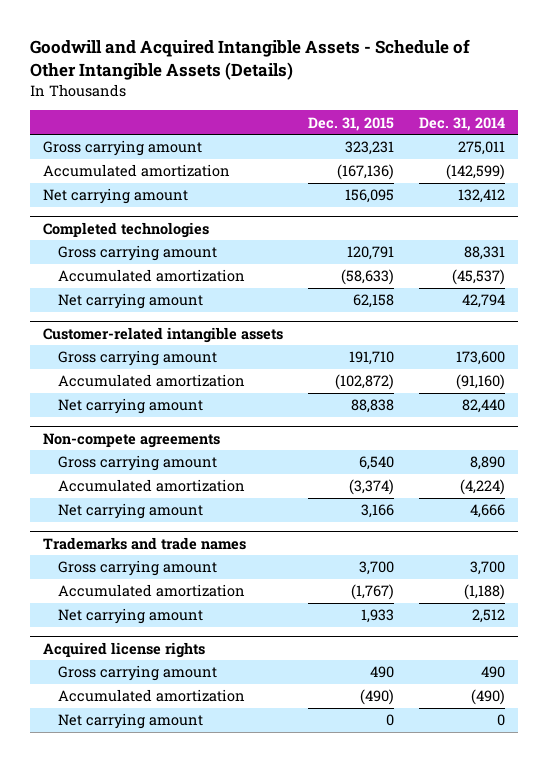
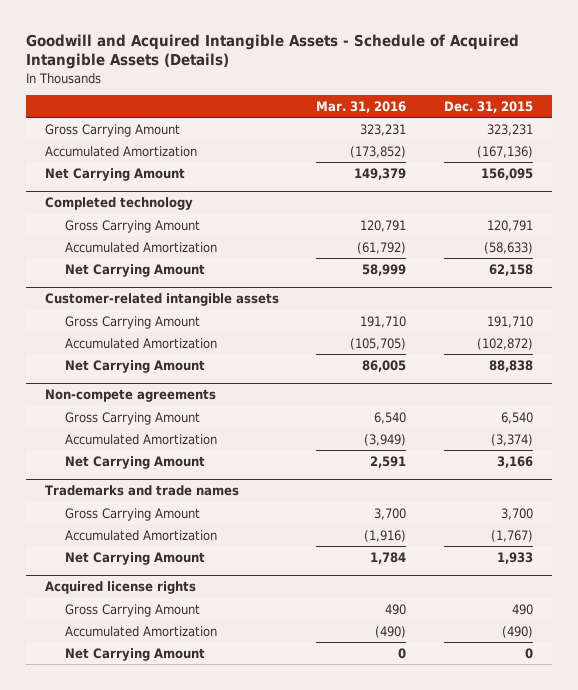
- Goodwill and Acquired Intangible Assets - Schedule of Other Intangible Assets (Details)
+ Goodwill and Acquired Intangible Assets - Schedule of Acquired Intangible Assets (Details)
- | Dec. 31, 2015 | Dec. 31, 2014
+ | Mar. 31, 2016 | Dec. 31, 2015
- Gross carrying amount | 323,231 | 275,011
- Accumulated amortization | (167,136) | (142,599)
- Net carrying amount | 156,095 | 132,412
- Completed technologies
- Gross carrying amount | 120,791 | 88,331
- Accumulated amortization | (58,633) | (45,537)
- Net carrying amount | 62,158 | 42,794
+ Gross Carrying Amount | 323,231 | 323,231
+ Accumulated Amortization | (173,852) | (167,136)
+ Net Carrying Amount | 149,379 | 156,095
+ Completed technology
+ Gross Carrying Amount | 120,791 | 120,791
+ Accumulated Amortization | (61,792) | (58,633)
+ Net Carrying Amount | 58,999 | 62,158
@ Customer-related intangible assets
- Gross carrying amount | 191,710 | 173,600
- Accumulated amortization | (102,872) | (91,160)
- Net carrying amount | 88,838 | 82,440
+ Gross Carrying Amount | 191,710 | 191,710
+ Accumulated Amortization | (105,705) | (102,872)
+ Net Carrying Amount | 86,005 | 88,838
@ Non-compete agreements
- Gross carrying amount | 6,540 | 8,890
- Accumulated amortization | (3,374) | (4,224)
- Net carrying amount | 3,166 | 4,666
+ Gross Carrying Amount | 6,540 | 6,540
+ Accumulated Amortization | (3,949) | (3,374)
+ Net Carrying Amount | 2,591 | 3,166
@ Trademarks and trade names
- Gross carrying amount | 3,700 | 3,700
- Accumulated amortization | (1,767) | (1,188)
- Net carrying amount | 1,933 | 2,512
+ Gross Carrying Amount | 3,700 | 3,700
+ Accumulated Amortization | (1,916) | (1,767)
+ Net Carrying Amount | 1,784 | 1,933
@ Acquired license rights
- Gross carrying amount | 490 | 490
- Accumulated amortization | (490) | (490)
- Net carrying amount | 0 | 0
+ Gross Carrying Amount | 490 | 490
+ Accumulated Amortization | (490) | (490)
+ Net Carrying Amount | 0 | 0

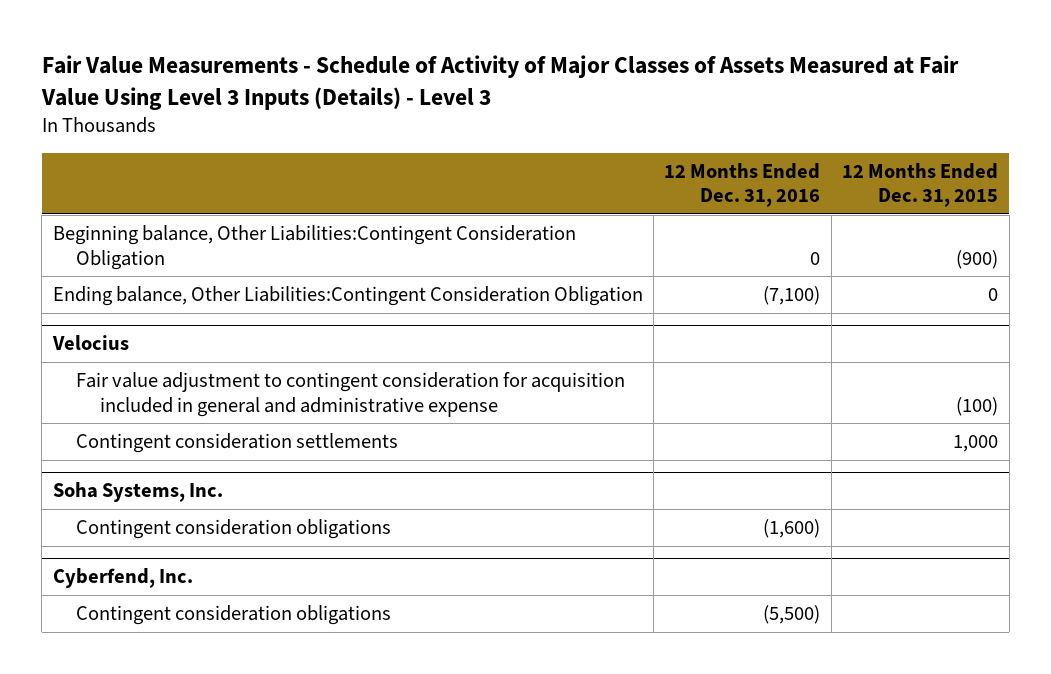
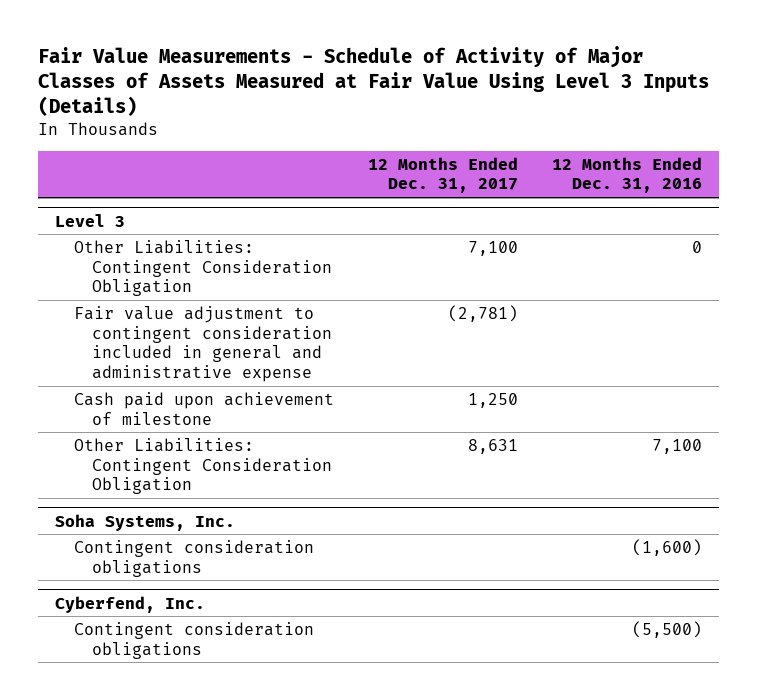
- Fair Value Measurements - Schedule of Activity of Major Classes of Assets Measured at Fair Value Using Level 3 Inputs (Details) - Level 3
+ Fair Value Measurements - Schedule of Activity of Major Classes of Assets Measured at Fair Value Using Level 3 Inputs (Details)
- | 12 Months Ended Dec. 31, 2016 | 12 Months Ended Dec. 31, 2015
+ | 12 Months Ended Dec. 31, 2017 | 12 Months Ended Dec. 31, 2016
- Beginning balance, Other Liabilities:Contingent Consideration Obligation | 0 | (900)
- Ending balance, Other Liabilities:Contingent Consideration Obligation | (7,100) | 0
- Velocius
- Fair value adjustment to contingent consideration for acquisition included in general and administrative expense | | (100)
- Contingent consideration settlements | | 1,000
+ Level 3
+ Other Liabilities: Contingent Consideration Obligation | 7,100 | 0
+ Fair value adjustment to contingent consideration included in general and administrative expense | (2,781) |
+ Cash paid upon achievement of milestone | 1,250 |
+ Other Liabilities: Contingent Consideration Obligation | 8,631 | 7,100

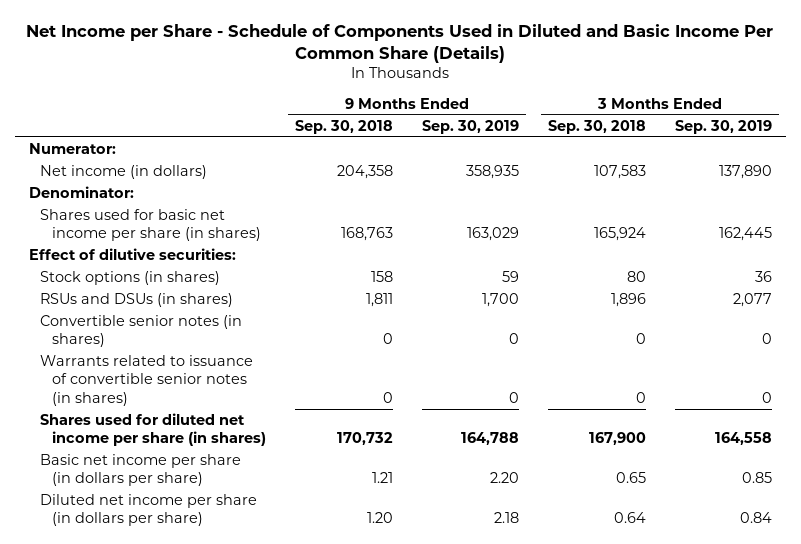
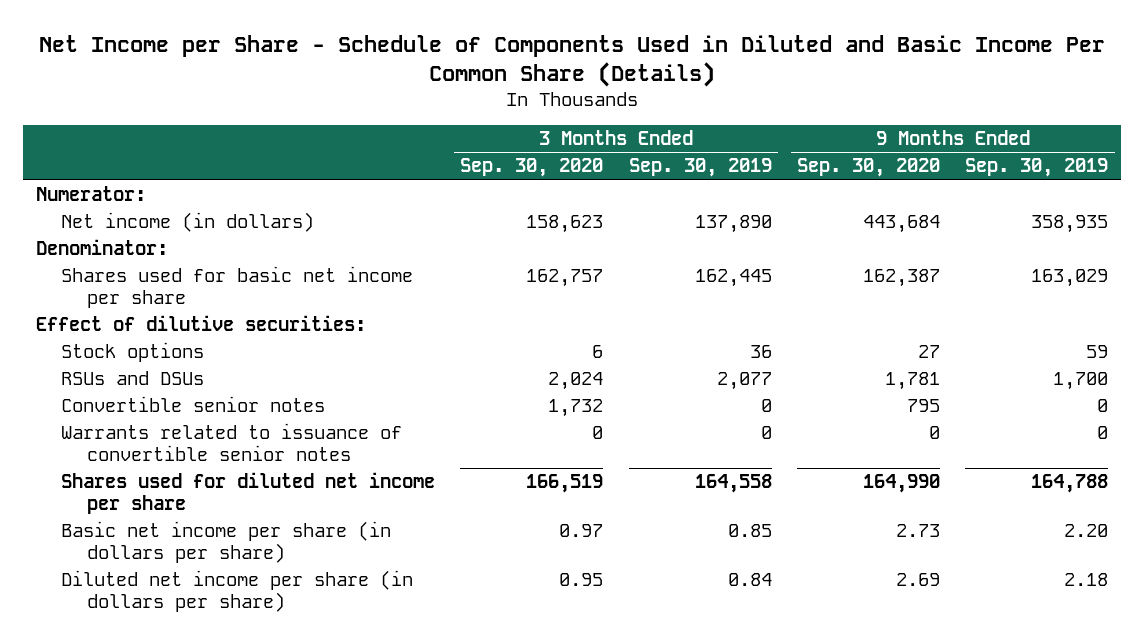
- | 9 Months Ended Sep. 30, 2018 | 9 Months Ended Sep. 30, 2019 | 3 Months Ended Sep. 30, 2018 | 3 Months Ended Sep. 30, 2019
+ | 3 Months Ended Sep. 30, 2020 | 3 Months Ended Sep. 30, 2019 | 9 Months Ended Sep. 30, 2020 | 9 Months Ended Sep. 30, 2019
- Shares used for basic net income per share (in shares) | 168,763 | 163,029 | 165,924 | 162,445
+ Shares used for basic net income per share | 162,757 | 162,445 | 162,387 | 163,029
- Stock options (in shares) | 158 | 59 | 80 | 36
- RSUs and DSUs (in shares) | 1,811 | 1,700 | 1,896 | 2,077
- Convertible senior notes (in shares) | 0 | 0 | 0 | 0
- Warrants related to issuance of convertible senior notes (in shares) | 0 | 0 | 0 | 0
- Shares used for diluted net income per share (in shares) | 170,732 | 164,788 | 167,900 | 164,558
+ Stock options | 6 | 36 | 27 | 59
+ RSUs and DSUs | 2,024 | 2,077 | 1,781 | 1,700
+ Convertible senior notes | 1,732 | 0 | 795 | 0
+ Warrants related to issuance of convertible senior notes | 0 | 0 | 0 | 0
+ Shares used for diluted net income per share | 166,519 | 164,558 | 164,990 | 164,788

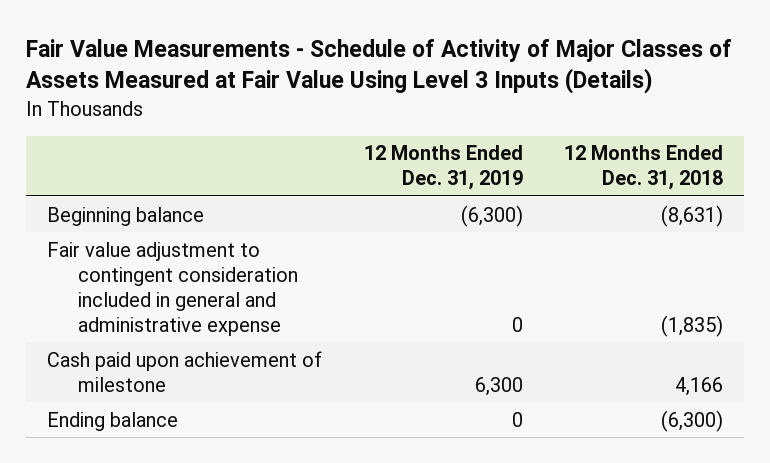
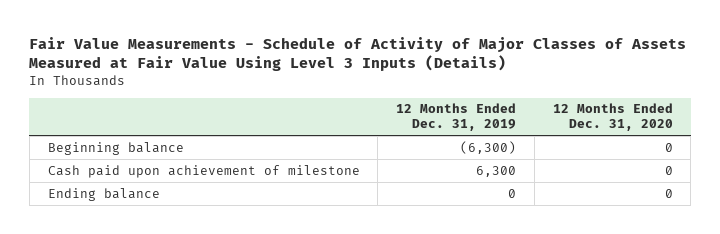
- | 12 Months Ended Dec. 31, 2019 | 12 Months Ended Dec. 31, 2018
+ | 12 Months Ended Dec. 31, 2019 | 12 Months Ended Dec. 31, 2020
- Fair value adjustment to contingent consideration included in general and administrative expense | 0 | (1,835)

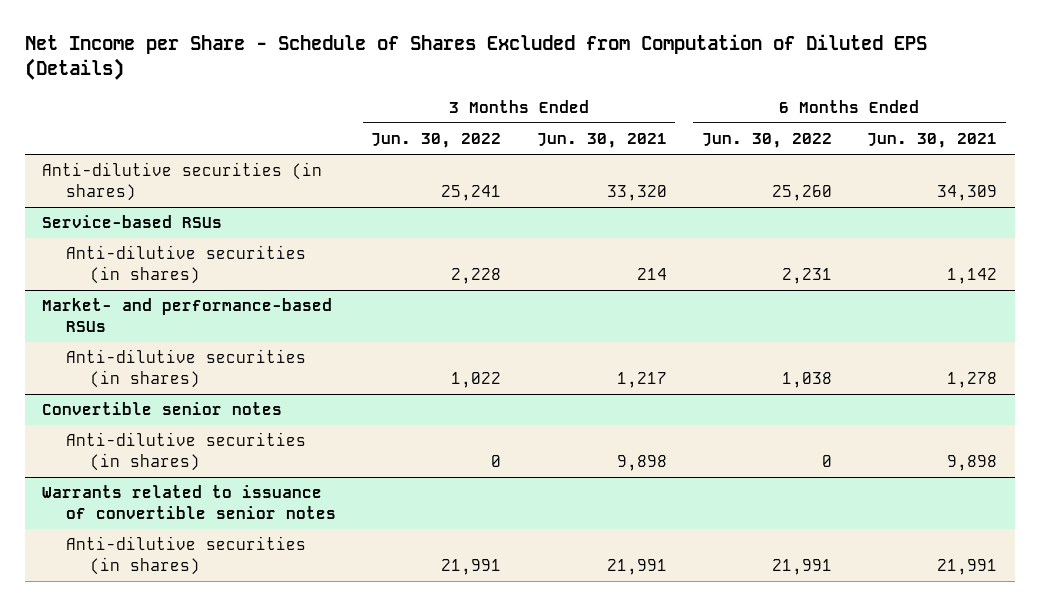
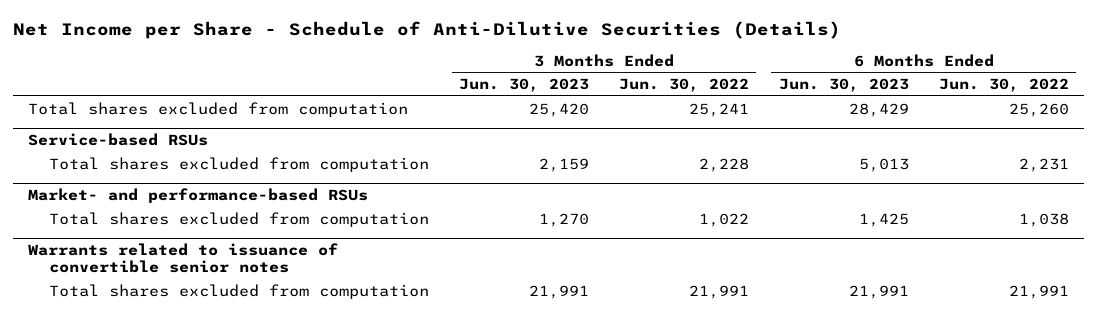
- Net Income per Share - Schedule of Shares Excluded from Computation of Diluted EPS (Details)
+ Net Income per Share - Schedule of Anti-Dilutive Securities (Details)
- | 3 Months Ended Jun. 30, 2022 | 3 Months Ended Jun. 30, 2021 | 6 Months Ended Jun. 30, 2022 | 6 Months Ended Jun. 30, 2021
+ | 3 Months Ended Jun. 30, 2023 | 3 Months Ended Jun. 30, 2022 | 6 Months Ended Jun. 30, 2023 | 6 Months Ended Jun. 30, 2022
- Anti-dilutive securities (in shares) | 25,241 | 33,320 | 25,260 | 34,309
+ Total shares excluded from computation | 25,420 | 25,241 | 28,429 | 25,260
@ Service-based RSUs
- Anti-dilutive securities (in shares) | 2,228 | 214 | 2,231 | 1,142
+ Total shares excluded from computation | 2,159 | 2,228 | 5,013 | 2,231
@ Market- and performance-based RSUs
- Anti-dilutive securities (in shares) | 1,022 | 1,217 | 1,038 | 1,278
- Convertible senior notes
- Anti-dilutive securities (in shares) | 0 | 9,898 | 0 | 9,898
@ Market- and performance-based RSUs
+ Total shares excluded from computation | 1,270 | 1,022 | 1,425 | 1,038
@ Warrants related to issuance of convertible senior notes
- Anti-dilutive securities (in shares) | 21,991 | 21,991 | 21,991 | 21,991
+ Total shares excluded from computation | 21,991 | 21,991 | 21,991 | 21,991

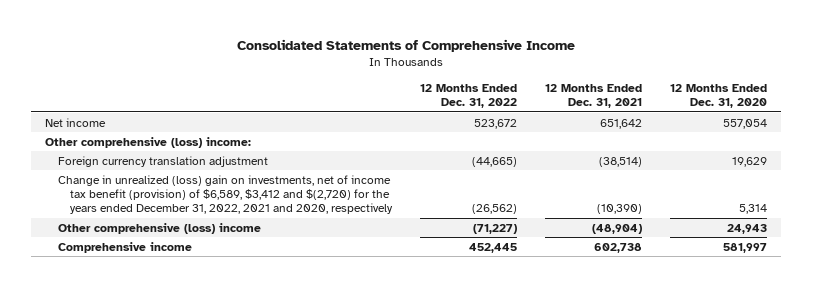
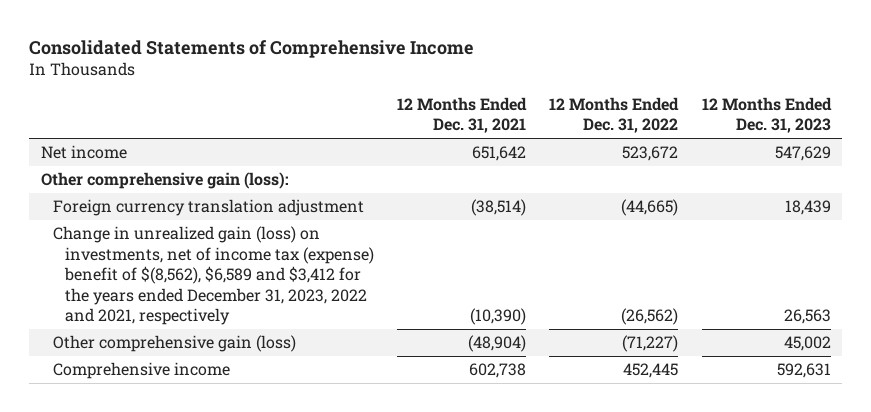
- | 12 Months Ended Dec. 31, 2022 | 12 Months Ended Dec. 31, 2021 | 12 Months Ended Dec. 31, 2020
+ | 12 Months Ended Dec. 31, 2021 | 12 Months Ended Dec. 31, 2022 | 12 Months Ended Dec. 31, 2023
- Other comprehensive (loss) income:
+ Other comprehensive gain (loss):
- Change in unrealized (loss) gain on investments, net of income tax benefit (provision) of $6,589, $3,412 and $(2,720) for the years ended December 31, 2022, 2021 and 2020, respectively | (26,562) | (10,390) | 5,314
- Other comprehensive (loss) income | (71,227) | (48,904) | 24,943
+ Change in unrealized gain (loss) on investments, net of income tax (expense) benefit of $(8,562), $6,589 and $3,412 for the years ended December 31, 2023, 2022 and 2021, respectively | (10,390) | (26,562) | 26,563
+ Other comprehensive gain (loss) | (48,904) | (71,227) | 45,002

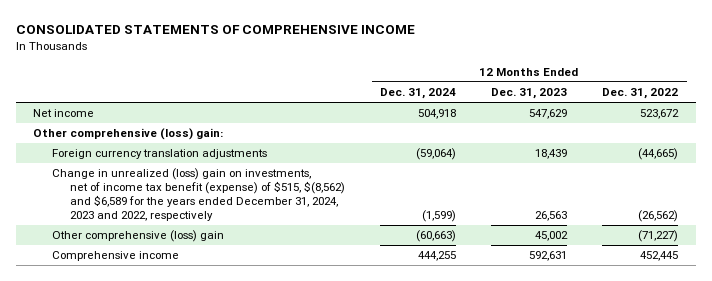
- Consolidated Statements of Comprehensive Income
+ CONSOLIDATED STATEMENTS OF COMPREHENSIVE INCOME
- | 12 Months Ended Dec. 31, 2021 | 12 Months Ended Dec. 31, 2022 | 12 Months Ended Dec. 31, 2023
+ | 12 Months Ended Dec. 31, 2024 | 12 Months Ended Dec. 31, 2023 | 12 Months Ended Dec. 31, 2022
- Other comprehensive gain (loss):
- Foreign currency translation adjustment | (38,514) | (44,665) | 18,439
- Change in unrealized gain (loss) on investments, net of income tax (expense) benefit of $(8,562), $6,589 and $3,412 for the years ended December 31, 2023, 2022 and 2021, respectively | (10,390) | (26,562) | 26,563
- Other comprehensive gain (loss) | (48,904) | (71,227) | 45,002
+ Other comprehensive (loss) gain:
+ Foreign currency translation adjustments | (59,064) | 18,439 | (44,665)
+ Change in unrealized (loss) gain on investments, net of income tax benefit (expense) of $515, $(8,562) and $6,589 for the years ended December 31, 2024, 2023 and 2022, respectively | (1,599) | 26,563 | (26,562)
+ Other comprehensive (loss) gain | (60,663) | 45,002 | (71,227)

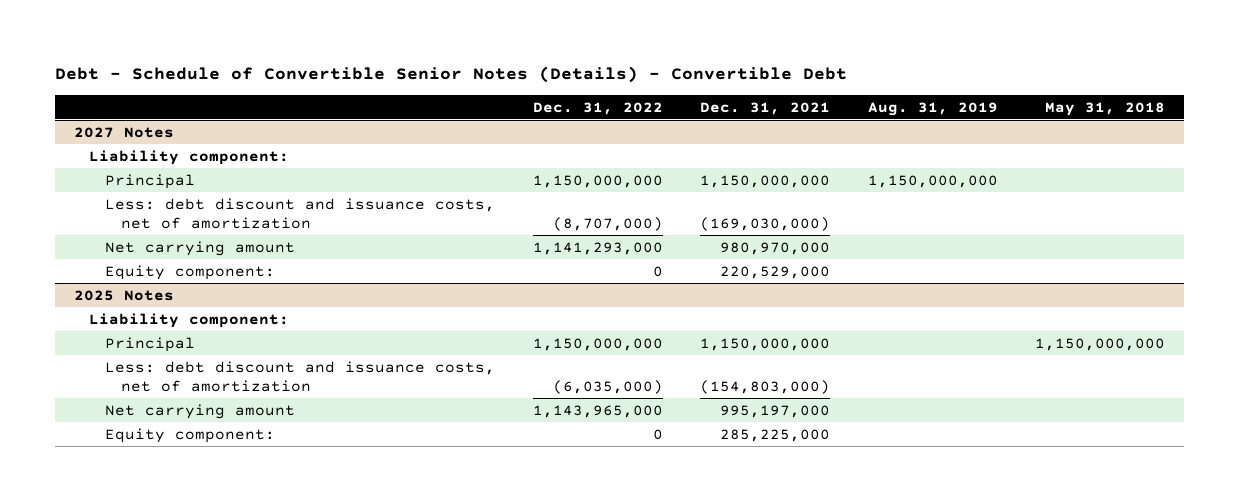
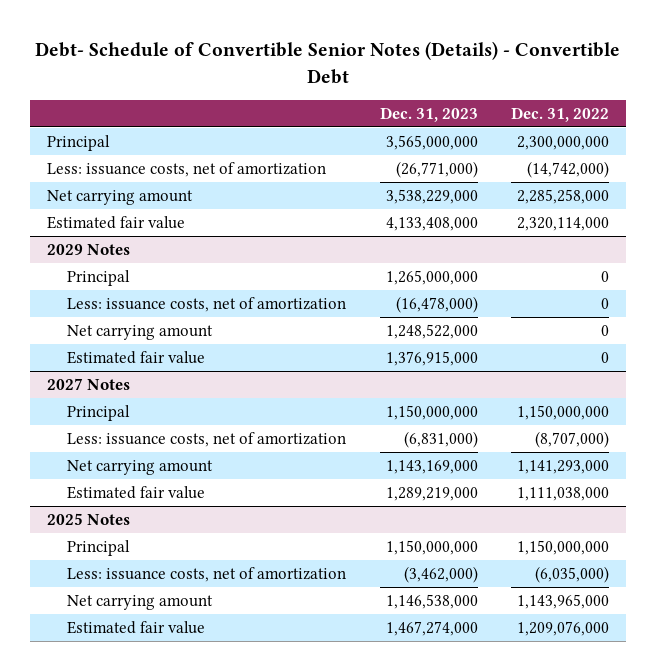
- Debt - Schedule of Convertible Senior Notes (Details) - Convertible Debt
+ Debt- Schedule of Convertible Senior Notes (Details) - Convertible Debt
- | Dec. 31, 2022 | Dec. 31, 2021 | Aug. 31, 2019 | May 31, 2018
+ | Dec. 31, 2023 | Dec. 31, 2022
+ Principal | 3,565,000,000 | 2,300,000,000
+ Less: issuance costs, net of amortization | (26,771,000) | (14,742,000)
+ Net carrying amount | 3,538,229,000 | 2,285,258,000
+ Estimated fair value | 4,133,408,000 | 2,320,114,000
+ 2029 Notes
+ Principal | 1,265,000,000 | 0
+ Less: issuance costs, net of amortization | (16,478,000) | 0
+ Net carrying amount | 1,248,522,000 | 0
+ Estimated fair value | 1,376,915,000 | 0
@ 2027 Notes
- Liability component:
- Less: debt discount and issuance costs, net of amortization | (8,707,000) | (169,030,000) | |
+ Less: issuance costs, net of amortization | (6,831,000) | (8,707,000)
- Equity component: | 0 | 220,529,000 | |
+ Estimated fair value | 1,289,219,000 | 1,111,038,000
@ 2025 Notes
- Liability component:
- Less: debt discount and issuance costs, net of amortization | (6,035,000) | (154,803,000) | |
+ Less: issuance costs, net of amortization | (3,462,000) | (6,035,000)
- Equity component: | 0 | 285,225,000 | |
+ Estimated fair value | 1,467,274,000 | 1,209,076,000

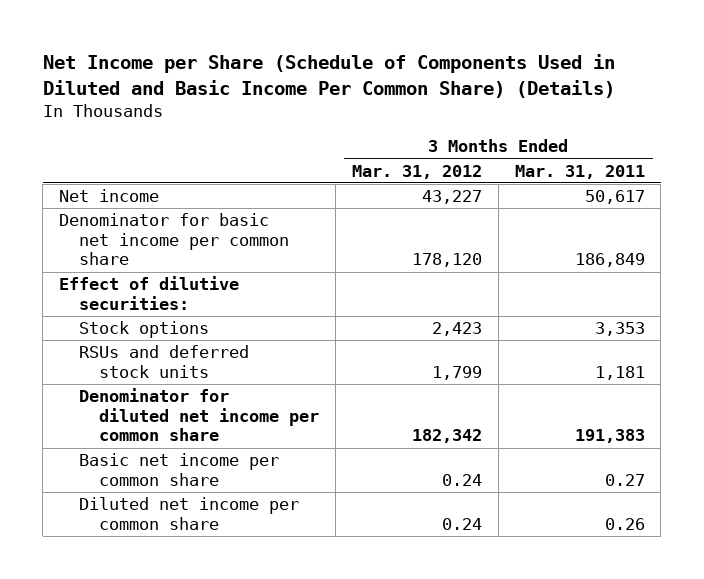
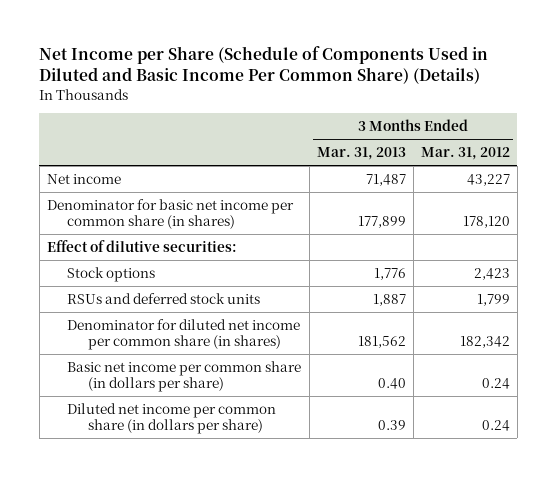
- | 3 Months Ended Mar. 31, 2012 | 3 Months Ended Mar. 31, 2011
+ | 3 Months Ended Mar. 31, 2013 | 3 Months Ended Mar. 31, 2012
- Denominator for basic net income per common share | 178,120 | 186,849
+ Denominator for basic net income per common share (in shares) | 177,899 | 178,120
- Denominator for diluted net income per common share | 182,342 | 191,383
- Basic net income per common share | 0.24 | 0.27
- Diluted net income per common share | 0.24 | 0.26
+ Denominator for diluted net income per common share (in shares) | 181,562 | 182,342
+ Basic net income per common share (in dollars per share) | 0.40 | 0.24
+ Diluted net income per common share (in dollars per share) | 0.39 | 0.24

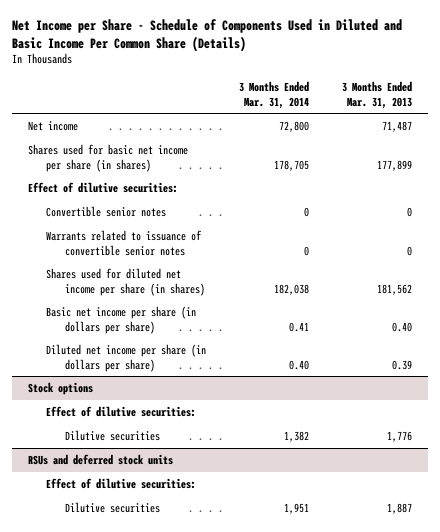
- Net Income per Share (Schedule of Components Used in Diluted and Basic Income Per Common Share) (Details)
+ Net Income per Share - Schedule of Components Used in Diluted and Basic Income Per Common Share (Details)
- | 3 Months Ended Mar. 31, 2013 | 3 Months Ended Mar. 31, 2012
+ | 3 Months Ended Mar. 31, 2014 | 3 Months Ended Mar. 31, 2013
- Denominator for basic net income per common share (in shares) | 177,899 | 178,120
+ Shares used for basic net income per share (in shares) | 178,705 | 177,899
- Stock options | 1,776 | 2,423
- RSUs and deferred stock units | 1,887 | 1,799
- Denominator for diluted net income per common share (in shares) | 181,562 | 182,342
- Basic net income per common share (in dollars per share) | 0.40 | 0.24
- Diluted net income per common share (in dollars per share) | 0.39 | 0.24
+ Convertible senior notes | 0 | 0
+ Warrants related to issuance of convertible senior notes | 0 | 0
+ Shares used for diluted net income per share (in shares) | 182,038 | 181,562
+ Basic net income per share (in dollars per share) | 0.41 | 0.40
+ Diluted net income per share (in dollars per share) | 0.40 | 0.39
+ Stock options
+ Effect of dilutive securities:
+ Dilutive securities | 1,382 | 1,776
+ RSUs and deferred stock units
+ Effect of dilutive securities:
+ Dilutive securities | 1,951 | 1,887

